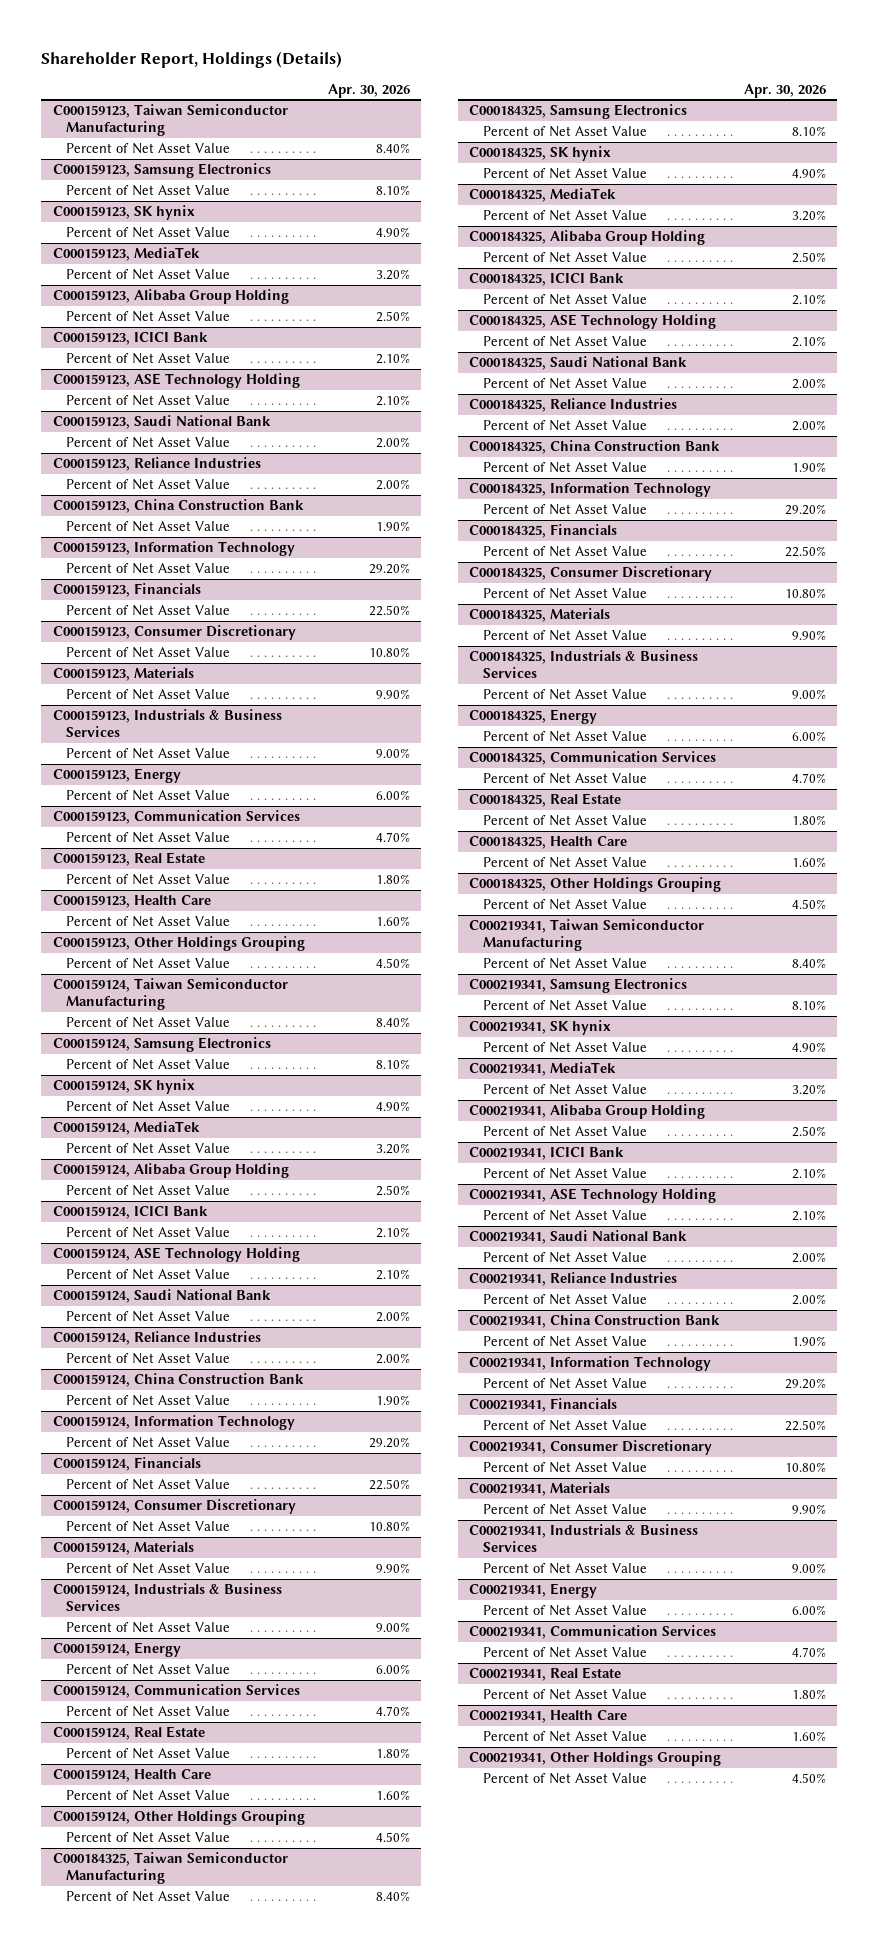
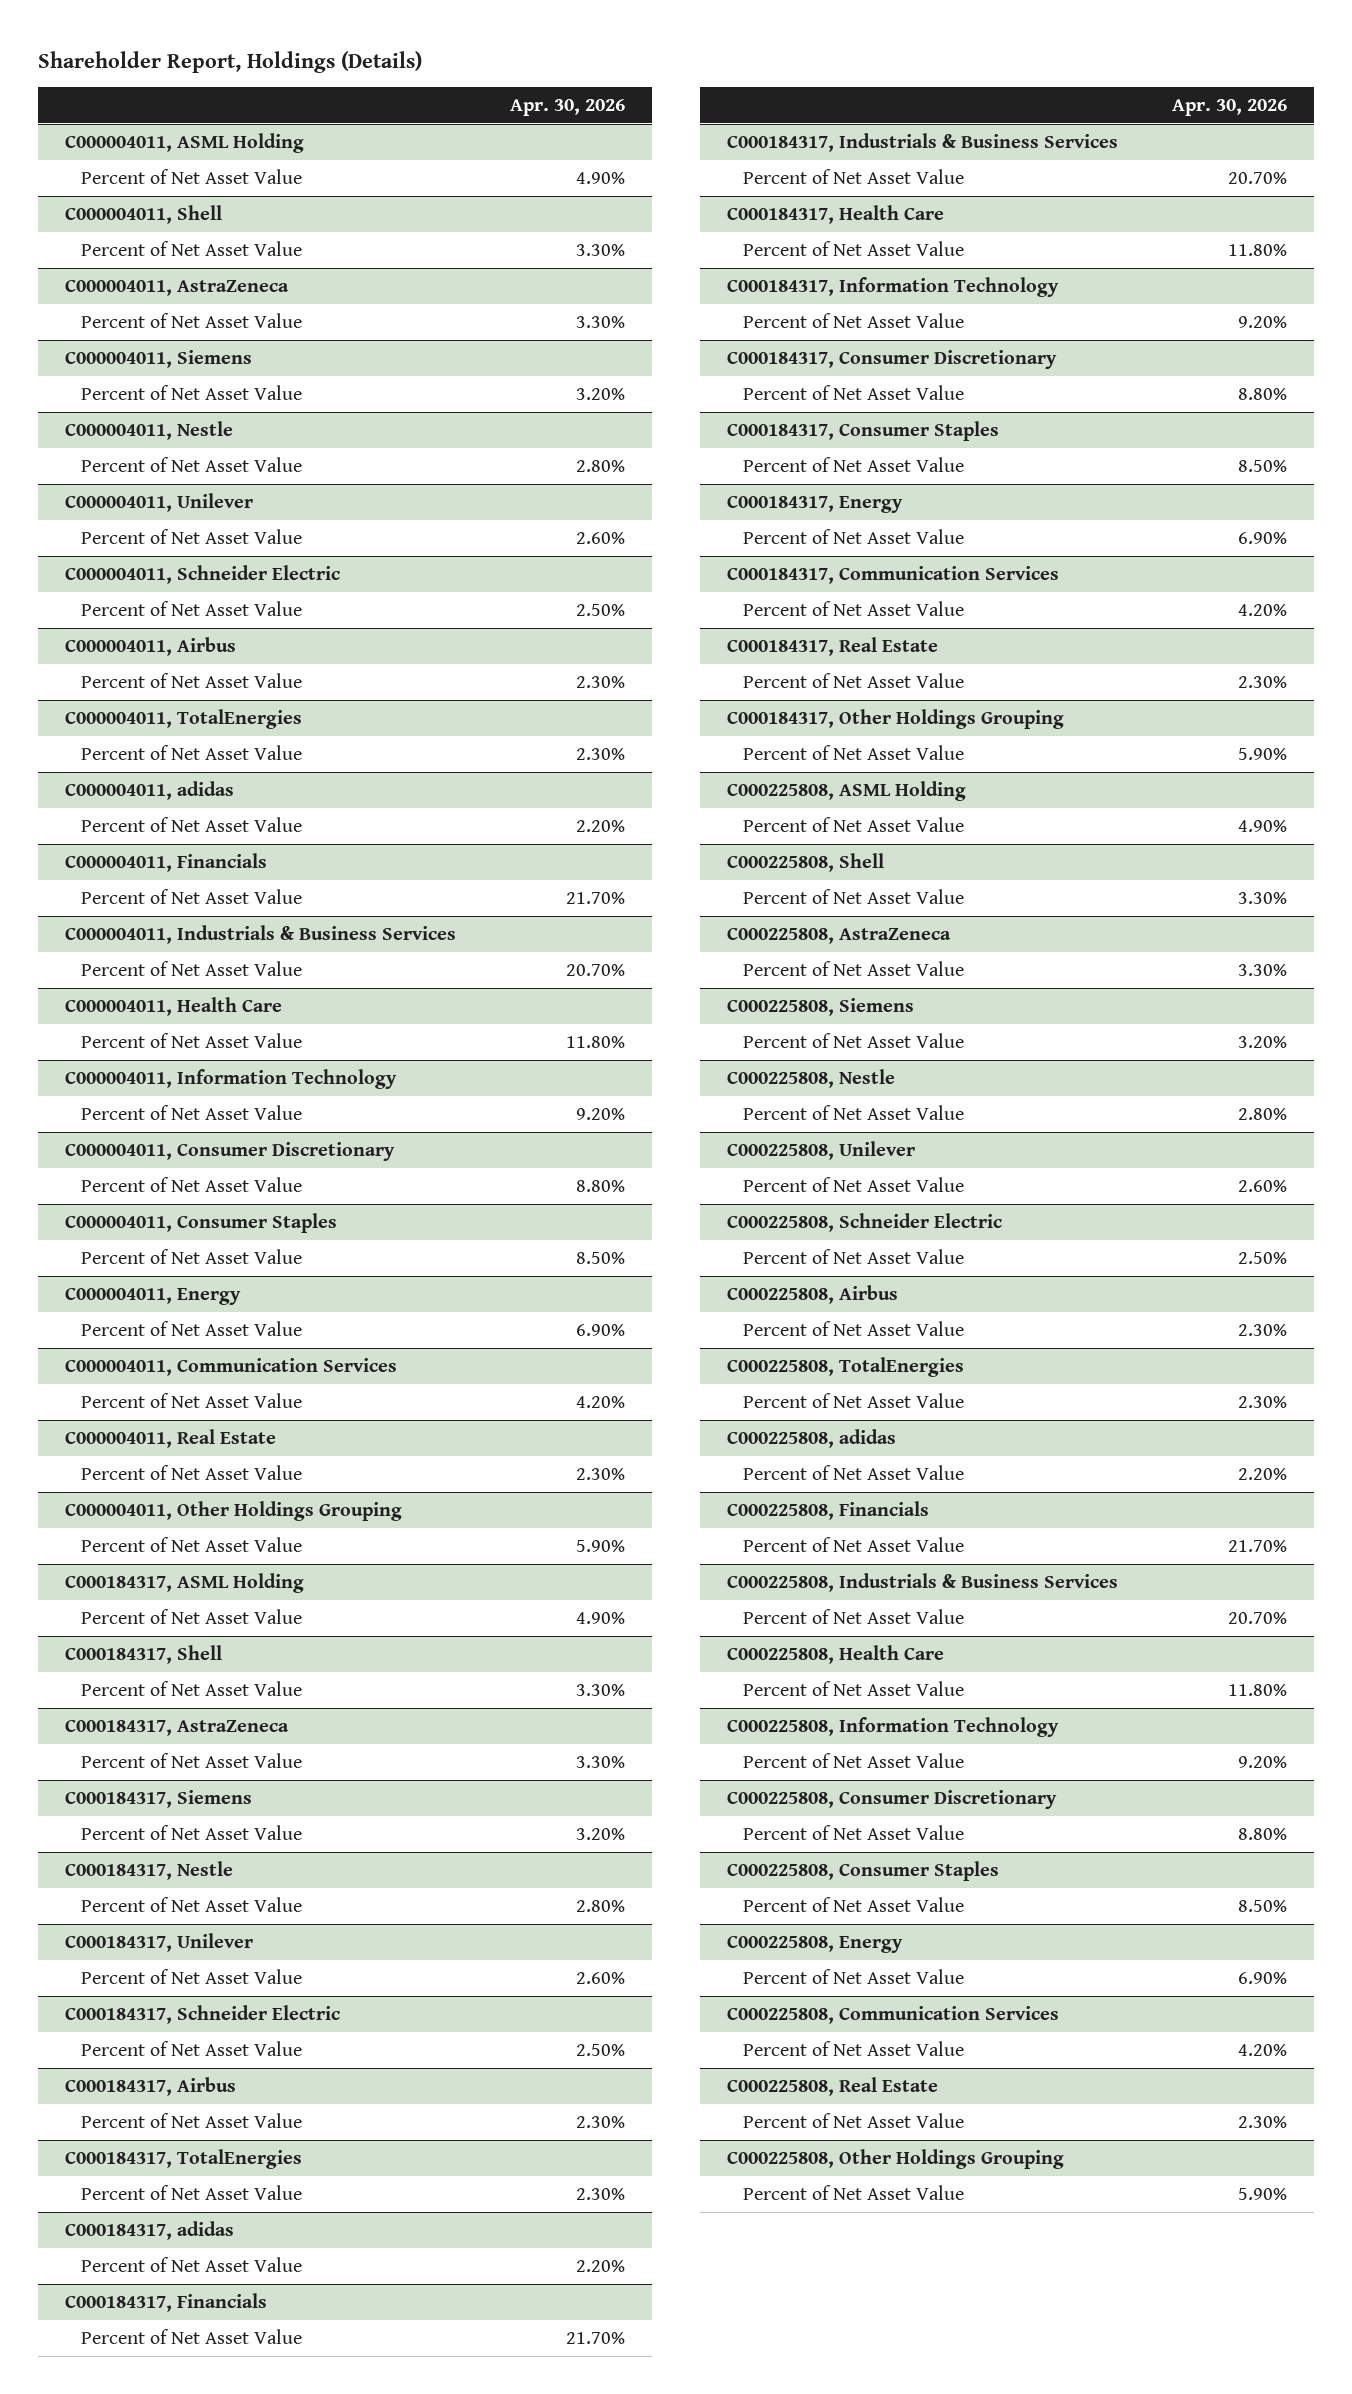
- C000159123, Taiwan Semiconductor Manufacturing
- Percent of Net Asset Value | 8.40%
- C000159123, Samsung Electronics
- Percent of Net Asset Value | 8.10%
- C000159123, SK hynix
- Percent of Net Asset Value | 4.90%
- C000159123, MediaTek
- Percent of Net Asset Value | 3.20%
- C000159123, Alibaba Group Holding
- Percent of Net Asset Value | 2.50%
- C000159123, ICICI Bank
- Percent of Net Asset Value | 2.10%
- C000159123, ASE Technology Holding
- Percent of Net Asset Value | 2.10%
- C000159123, Saudi National Bank
- Percent of Net Asset Value | 2.00%
- C000159123, Reliance Industries
- Percent of Net Asset Value | 2.00%
- C000159123, China Construction Bank
- Percent of Net Asset Value | 1.90%
- C000159123, Information Technology
- Percent of Net Asset Value | 29.20%
- C000159123, Financials
- Percent of Net Asset Value | 22.50%
- C000159123, Consumer Discretionary
- Percent of Net Asset Value | 10.80%
- C000159123, Materials
- Percent of Net Asset Value | 9.90%
- C000159123, Industrials & Business Services
- Percent of Net Asset Value | 9.00%
- C000159123, Energy
- Percent of Net Asset Value | 6.00%
- C000159123, Communication Services
- Percent of Net Asset Value | 4.70%
- C000159123, Real Estate
- Percent of Net Asset Value | 1.80%
- C000159123, Health Care
- Percent of Net Asset Value | 1.60%
- C000159123, Other Holdings Grouping
- Percent of Net Asset Value | 4.50%
- C000159124, Taiwan Semiconductor Manufacturing
- Percent of Net Asset Value | 8.40%
- C000159124, Samsung Electronics
- Percent of Net Asset Value | 8.10%
- C000159124, SK hynix
+ C000004011, ASML Holding
- C000159124, MediaTek
+ C000004011, Shell
+ Percent of Net Asset Value | 3.30%
+ C000004011, AstraZeneca
+ Percent of Net Asset Value | 3.30%
+ C000004011, Siemens
- C000159124, Alibaba Group Holding
+ C000004011, Nestle
+ Percent of Net Asset Value | 2.80%
+ C000004011, Unilever
+ Percent of Net Asset Value | 2.60%
+ C000004011, Schneider Electric
- C000159124, ICICI Bank
- Percent of Net Asset Value | 2.10%
- C000159124, ASE Technology Holding
- Percent of Net Asset Value | 2.10%
- C000159124, Saudi National Bank
- Percent of Net Asset Value | 2.00%
- C000159124, Reliance Industries
- Percent of Net Asset Value | 2.00%
- C000159124, China Construction Bank
- Percent of Net Asset Value | 1.90%
- C000159124, Information Technology
- Percent of Net Asset Value | 29.20%
- C000159124, Financials
- Percent of Net Asset Value | 22.50%
- C000159124, Consumer Discretionary
- Percent of Net Asset Value | 10.80%
- C000159124, Materials
- Percent of Net Asset Value | 9.90%
- C000159124, Industrials & Business Services
- Percent of Net Asset Value | 9.00%
- C000159124, Energy
- Percent of Net Asset Value | 6.00%
- C000159124, Communication Services
- Percent of Net Asset Value | 4.70%
- C000159124, Real Estate
- Percent of Net Asset Value | 1.80%
- C000159124, Health Care
- Percent of Net Asset Value | 1.60%
- C000159124, Other Holdings Grouping
- Percent of Net Asset Value | 4.50%
- C000184325, Taiwan Semiconductor Manufacturing
- Percent of Net Asset Value | 8.40%
- C000184325, Samsung Electronics
- Percent of Net Asset Value | 8.10%
- C000184325, SK hynix
+ C000004011, Airbus
+ Percent of Net Asset Value | 2.30%
+ C000004011, TotalEnergies
+ Percent of Net Asset Value | 2.30%
+ C000004011, adidas
+ Percent of Net Asset Value | 2.20%
+ C000004011, Financials
+ Percent of Net Asset Value | 21.70%
+ C000004011, Industrials & Business Services
+ Percent of Net Asset Value | 20.70%
+ C000004011, Health Care
+ Percent of Net Asset Value | 11.80%
+ C000004011, Information Technology
+ Percent of Net Asset Value | 9.20%
+ C000004011, Consumer Discretionary
+ Percent of Net Asset Value | 8.80%
+ C000004011, Consumer Staples
+ Percent of Net Asset Value | 8.50%
+ C000004011, Energy
+ Percent of Net Asset Value | 6.90%
+ C000004011, Communication Services
+ Percent of Net Asset Value | 4.20%
+ C000004011, Real Estate
+ Percent of Net Asset Value | 2.30%
+ C000004011, Other Holdings Grouping
+ Percent of Net Asset Value | 5.90%
+ C000184317, ASML Holding
- C000184325, MediaTek
+ C000184317, Shell
+ Percent of Net Asset Value | 3.30%
+ C000184317, AstraZeneca
+ Percent of Net Asset Value | 3.30%
+ C000184317, Siemens
- C000184325, Alibaba Group Holding
+ C000184317, Nestle
+ Percent of Net Asset Value | 2.80%
+ C000184317, Unilever
+ Percent of Net Asset Value | 2.60%
+ C000184317, Schneider Electric
- C000184325, ICICI Bank
- Percent of Net Asset Value | 2.10%
- C000184325, ASE Technology Holding
- Percent of Net Asset Value | 2.10%
- C000184325, Saudi National Bank
- Percent of Net Asset Value | 2.00%
- C000184325, Reliance Industries
- Percent of Net Asset Value | 2.00%
- C000184325, China Construction Bank
- Percent of Net Asset Value | 1.90%
- C000184325, Information Technology
- Percent of Net Asset Value | 29.20%
- C000184325, Financials
- Percent of Net Asset Value | 22.50%
- C000184325, Consumer Discretionary
- Percent of Net Asset Value | 10.80%
- C000184325, Materials
- Percent of Net Asset Value | 9.90%
- C000184325, Industrials & Business Services
- Percent of Net Asset Value | 9.00%
- C000184325, Energy
- Percent of Net Asset Value | 6.00%
- C000184325, Communication Services
- Percent of Net Asset Value | 4.70%
- C000184325, Real Estate
- Percent of Net Asset Value | 1.80%
- C000184325, Health Care
- Percent of Net Asset Value | 1.60%
- C000184325, Other Holdings Grouping
- Percent of Net Asset Value | 4.50%
- C000219341, Taiwan Semiconductor Manufacturing
- Percent of Net Asset Value | 8.40%
- C000219341, Samsung Electronics
- Percent of Net Asset Value | 8.10%
- C000219341, SK hynix
+ C000184317, Airbus
+ Percent of Net Asset Value | 2.30%
+ C000184317, TotalEnergies
+ Percent of Net Asset Value | 2.30%
+ C000184317, adidas
+ Percent of Net Asset Value | 2.20%
+ C000184317, Financials
+ Percent of Net Asset Value | 21.70%
+ C000184317, Industrials & Business Services
+ Percent of Net Asset Value | 20.70%
+ C000184317, Health Care
+ Percent of Net Asset Value | 11.80%
+ C000184317, Information Technology
+ Percent of Net Asset Value | 9.20%
+ C000184317, Consumer Discretionary
+ Percent of Net Asset Value | 8.80%
+ C000184317, Consumer Staples
+ Percent of Net Asset Value | 8.50%
+ C000184317, Energy
+ Percent of Net Asset Value | 6.90%
+ C000184317, Communication Services
+ Percent of Net Asset Value | 4.20%
+ C000184317, Real Estate
+ Percent of Net Asset Value | 2.30%
+ C000184317, Other Holdings Grouping
+ Percent of Net Asset Value | 5.90%
+ C000225808, ASML Holding
- C000219341, MediaTek
+ C000225808, Shell
+ Percent of Net Asset Value | 3.30%
+ C000225808, AstraZeneca
+ Percent of Net Asset Value | 3.30%
+ C000225808, Siemens
- C000219341, Alibaba Group Holding
+ C000225808, Nestle
+ Percent of Net Asset Value | 2.80%
+ C000225808, Unilever
+ Percent of Net Asset Value | 2.60%
+ C000225808, Schneider Electric
- C000219341, ICICI Bank
- Percent of Net Asset Value | 2.10%
- C000219341, ASE Technology Holding
- Percent of Net Asset Value | 2.10%
- C000219341, Saudi National Bank
- Percent of Net Asset Value | 2.00%
- C000219341, Reliance Industries
- Percent of Net Asset Value | 2.00%
- C000219341, China Construction Bank
- Percent of Net Asset Value | 1.90%
- C000219341, Information Technology
- Percent of Net Asset Value | 29.20%
- C000219341, Financials
- Percent of Net Asset Value | 22.50%
- C000219341, Consumer Discretionary
- Percent of Net Asset Value | 10.80%
- C000219341, Materials
- Percent of Net Asset Value | 9.90%
- C000219341, Industrials & Business Services
- Percent of Net Asset Value | 9.00%
- C000219341, Energy
- Percent of Net Asset Value | 6.00%
- C000219341, Communication Services
- Percent of Net Asset Value | 4.70%
- C000219341, Real Estate
- Percent of Net Asset Value | 1.80%
- C000219341, Health Care
- Percent of Net Asset Value | 1.60%
- C000219341, Other Holdings Grouping
- Percent of Net Asset Value | 4.50%
+ C000225808, Airbus
+ Percent of Net Asset Value | 2.30%
+ C000225808, TotalEnergies
+ Percent of Net Asset Value | 2.30%
+ C000225808, adidas
+ Percent of Net Asset Value | 2.20%
+ C000225808, Financials
+ Percent of Net Asset Value | 21.70%
+ C000225808, Industrials & Business Services
+ Percent of Net Asset Value | 20.70%
+ C000225808, Health Care
+ Percent of Net Asset Value | 11.80%
+ C000225808, Information Technology
+ Percent of Net Asset Value | 9.20%
+ C000225808, Consumer Discretionary
+ Percent of Net Asset Value | 8.80%
+ C000225808, Consumer Staples
+ Percent of Net Asset Value | 8.50%
+ C000225808, Energy
+ Percent of Net Asset Value | 6.90%
+ C000225808, Communication Services
+ Percent of Net Asset Value | 4.20%
+ C000225808, Real Estate
+ Percent of Net Asset Value | 2.30%
+ C000225808, Other Holdings Grouping
+ Percent of Net Asset Value | 5.90%

